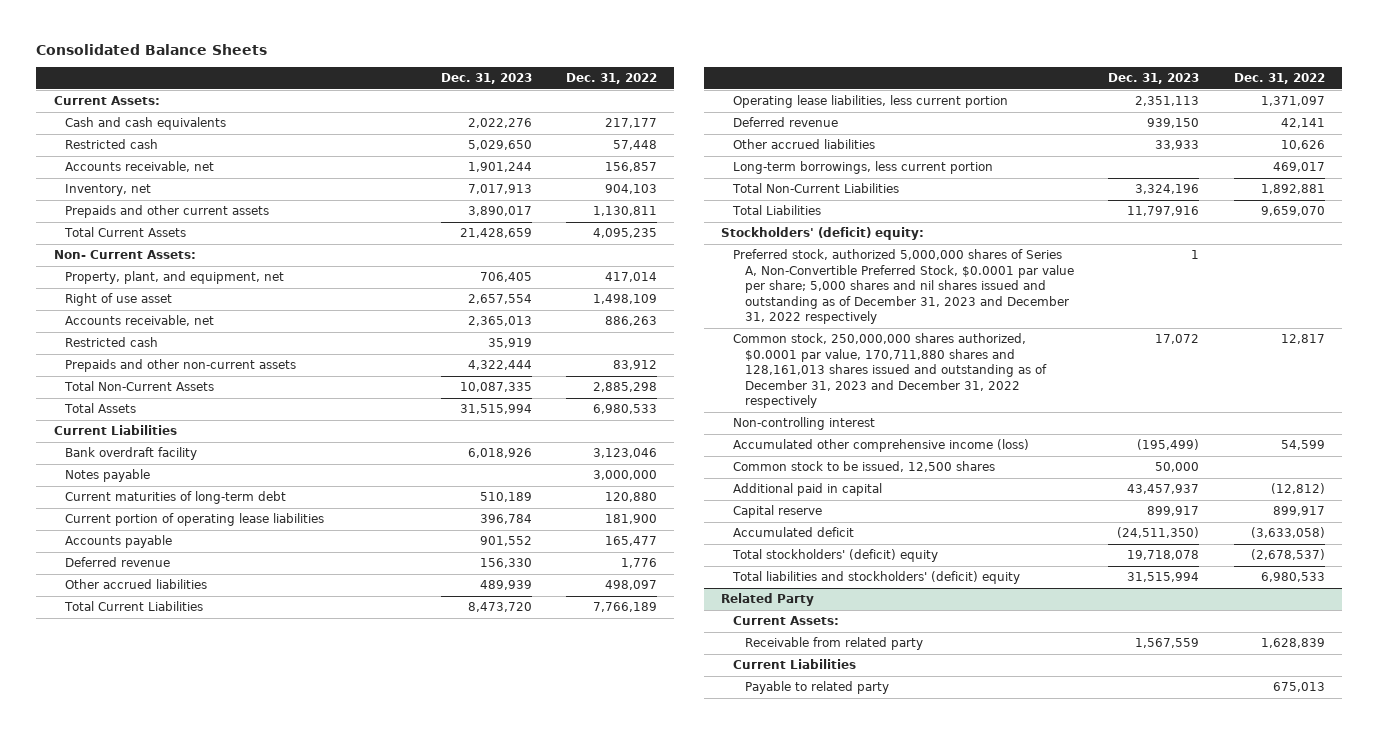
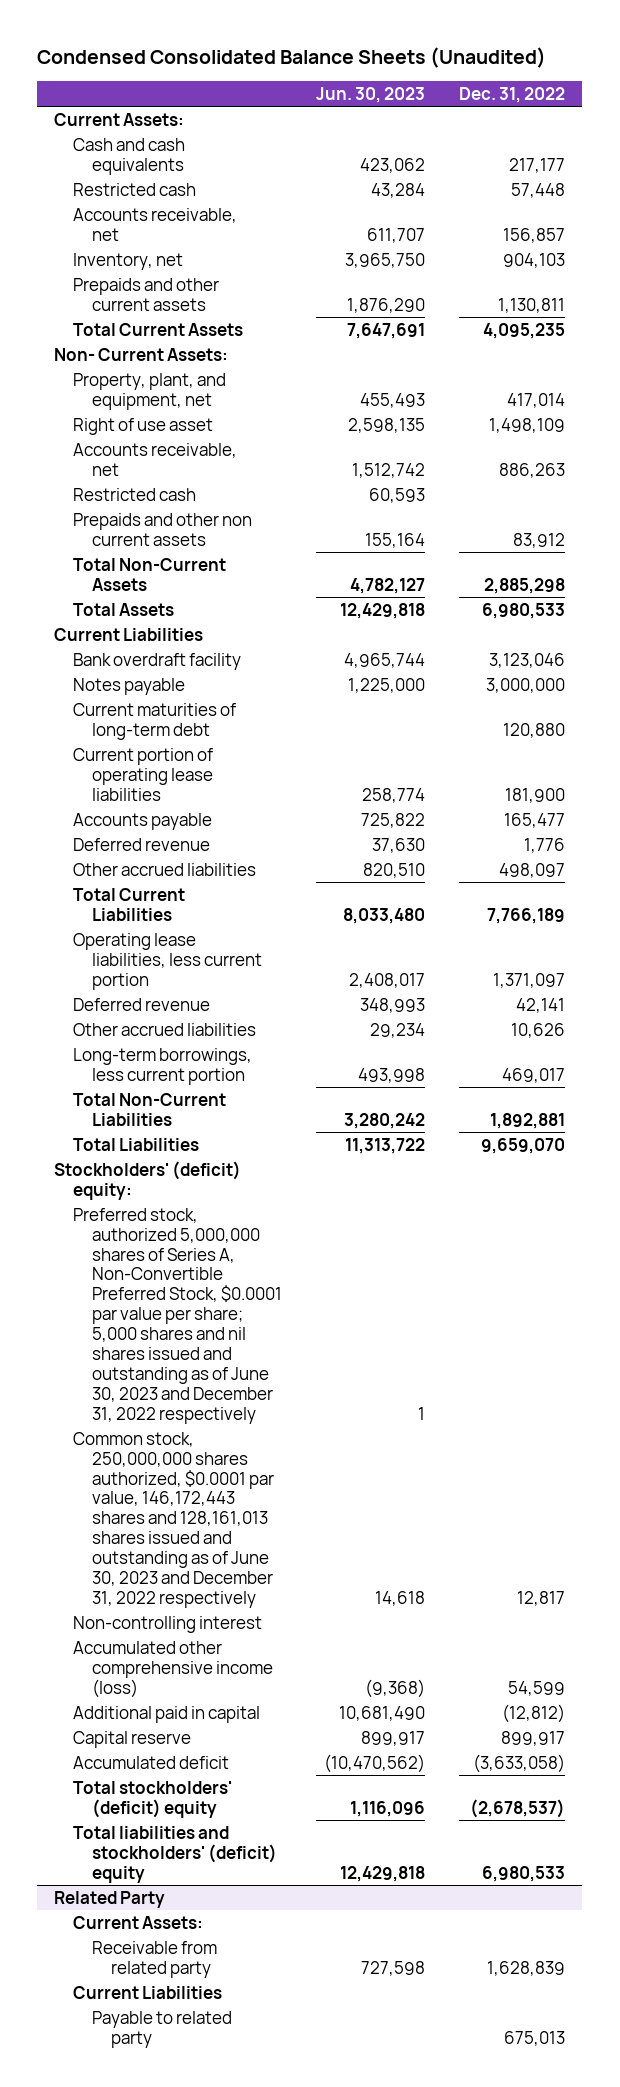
- Consolidated Balance Sheets
+ Condensed Consolidated Balance Sheets (Unaudited)
- | Dec. 31, 2023 | Dec. 31, 2022
+ | Jun. 30, 2023 | Dec. 31, 2022
- Prepaids and other non-current assets | 4,322,444 | 83,912
+ Prepaids and other non current assets | 155,164 | 83,912
- Preferred stock, authorized 5,000,000 shares of Series A, Non-Convertible Preferred Stock, $0.0001 par value per share; 5,000 shares and nil shares issued and outstanding as of December 31, 2023 and December 31, 2022 respectively | 1 |
- Common stock, 250,000,000 shares authorized, $0.0001 par value, 170,711,880 shares and 128,161,013 shares issued and outstanding as of December 31, 2023 and December 31, 2022 respectively | 17,072 | 12,817
+ Preferred stock, authorized 5,000,000 shares of Series A, Non-Convertible Preferred Stock, $0.0001 par value per share; 5,000 shares and nil shares issued and outstanding as of June 30, 2023 and December 31, 2022 respectively | 1 |
+ Common stock, 250,000,000 shares authorized, $0.0001 par value, 146,172,443 shares and 128,161,013 shares issued and outstanding as of June 30, 2023 and December 31, 2022 respectively | 14,618 | 12,817
- Common stock to be issued, 12,500 shares | 50,000 |

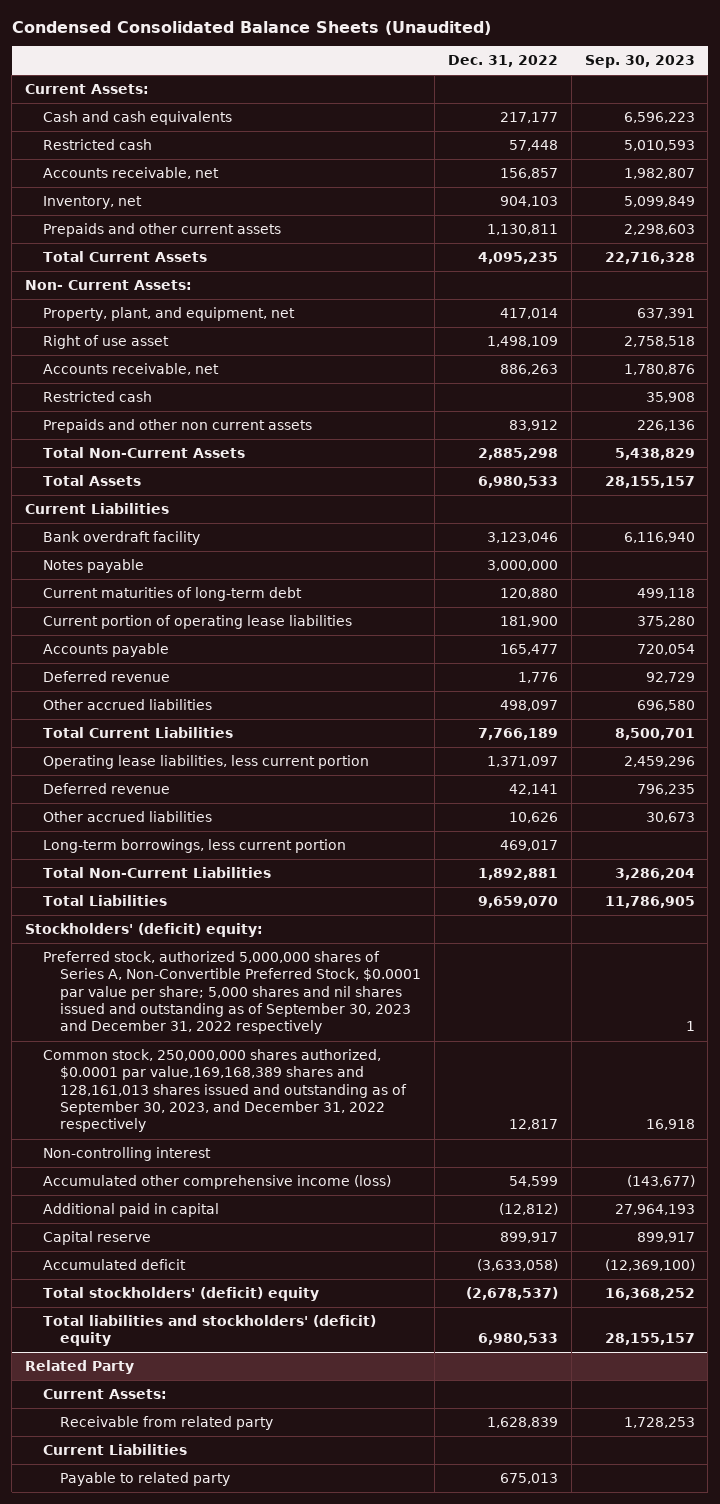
- | Jun. 30, 2023 | Dec. 31, 2022
+ | Dec. 31, 2022 | Sep. 30, 2023
- Preferred stock, authorized 5,000,000 shares of Series A, Non-Convertible Preferred Stock, $0.0001 par value per share; 5,000 shares and nil shares issued and outstanding as of June 30, 2023 and December 31, 2022 respectively | 1 |
- Common stock, 250,000,000 shares authorized, $0.0001 par value, 146,172,443 shares and 128,161,013 shares issued and outstanding as of June 30, 2023 and December 31, 2022 respectively | 14,618 | 12,817
+ Preferred stock, authorized 5,000,000 shares of Series A, Non-Convertible Preferred Stock, $0.0001 par value per share; 5,000 shares and nil shares issued and outstanding as of September 30, 2023 and December 31, 2022 respectively | | 1
+ Common stock, 250,000,000 shares authorized, $0.0001 par value,169,168,389 shares and 128,161,013 shares issued and outstanding as of September 30, 2023, and December 31, 2022 respectively | 12,817 | 16,918

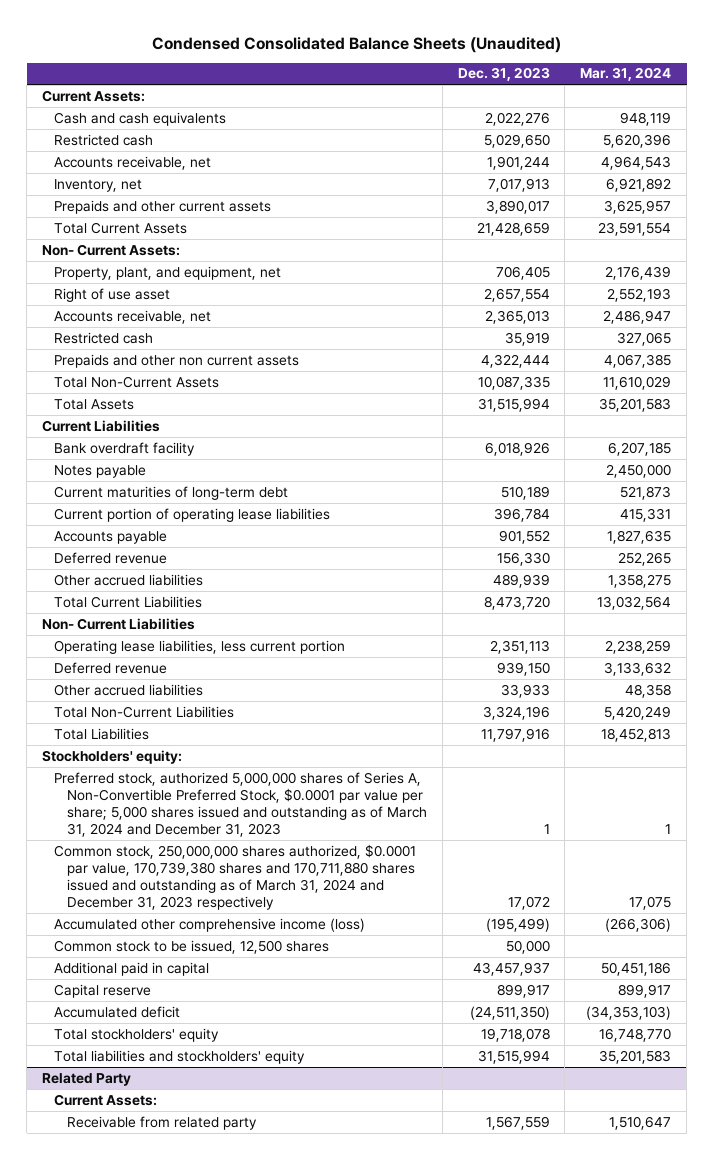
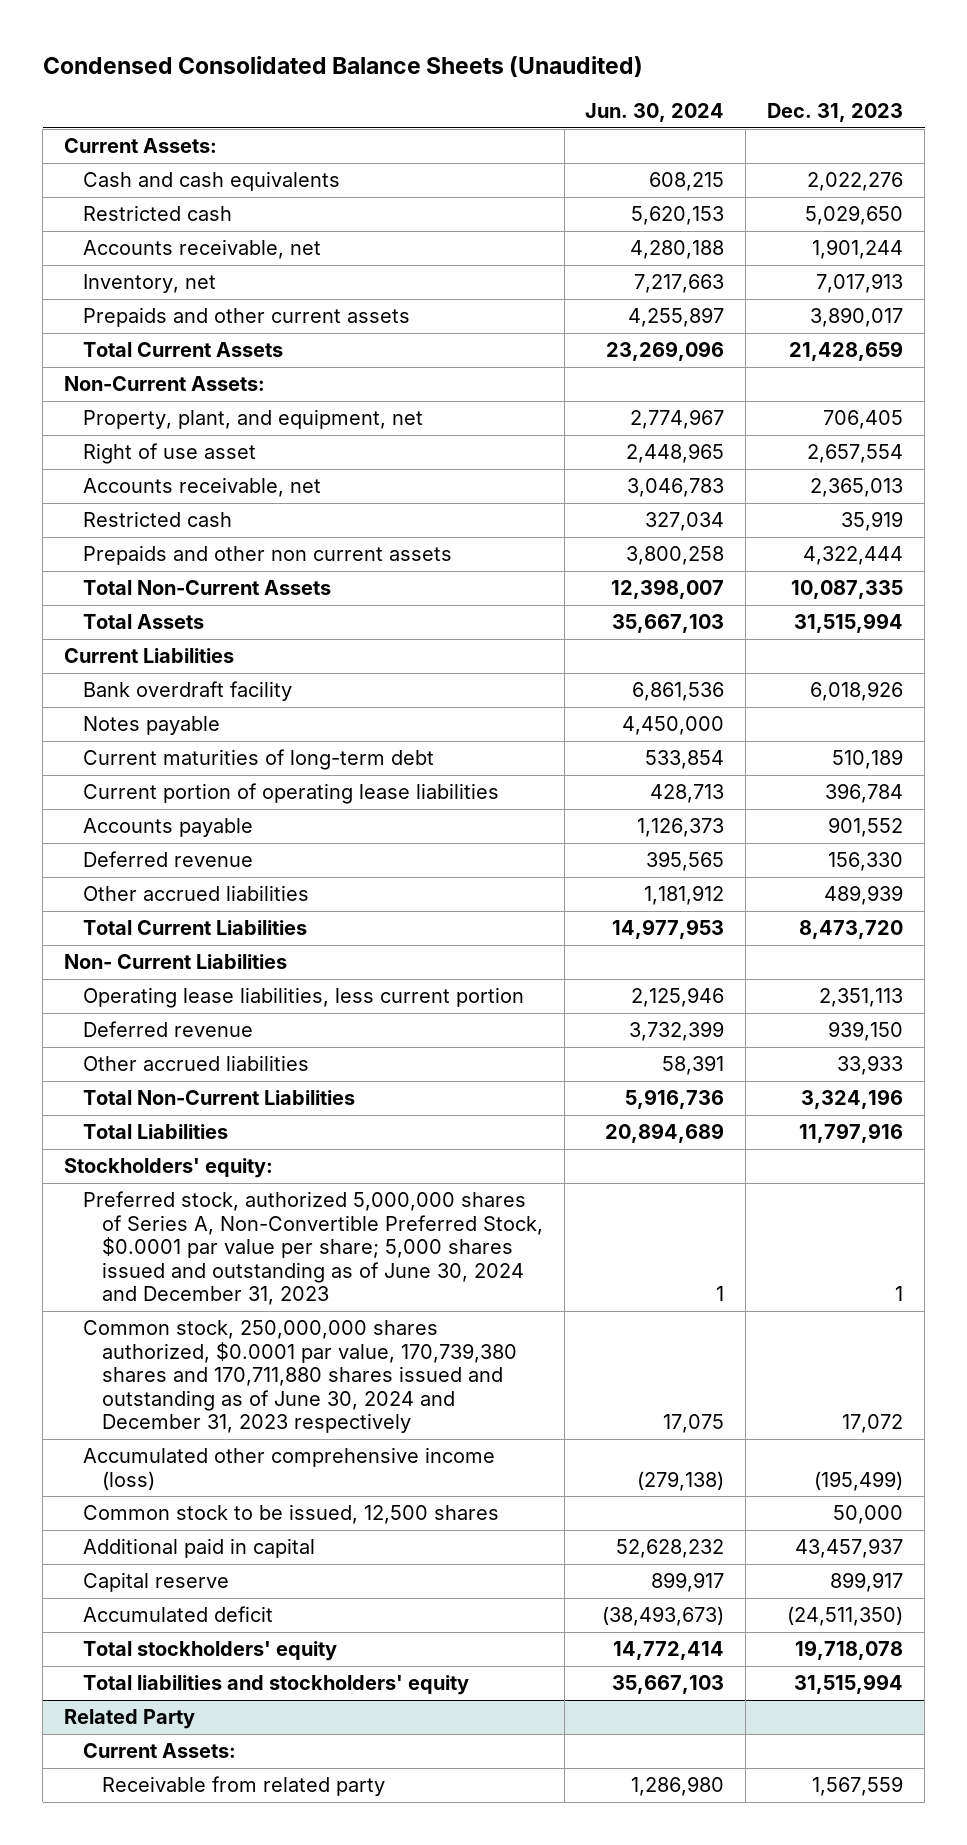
- | Dec. 31, 2023 | Mar. 31, 2024
+ | Jun. 30, 2024 | Dec. 31, 2023
- Non- Current Assets:
+ Non-Current Assets:
- Preferred stock, authorized 5,000,000 shares of Series A, Non-Convertible Preferred Stock, $0.0001 par value per share; 5,000 shares issued and outstanding as of March 31, 2024 and December 31, 2023 | 1 | 1
- Common stock, 250,000,000 shares authorized, $0.0001 par value, 170,739,380 shares and 170,711,880 shares issued and outstanding as of March 31, 2024 and December 31, 2023 respectively | 17,072 | 17,075
+ Preferred stock, authorized 5,000,000 shares of Series A, Non-Convertible Preferred Stock, $0.0001 par value per share; 5,000 shares issued and outstanding as of June 30, 2024 and December 31, 2023 | 1 | 1
+ Common stock, 250,000,000 shares authorized, $0.0001 par value, 170,739,380 shares and 170,711,880 shares issued and outstanding as of June 30, 2024 and December 31, 2023 respectively | 17,075 | 17,072

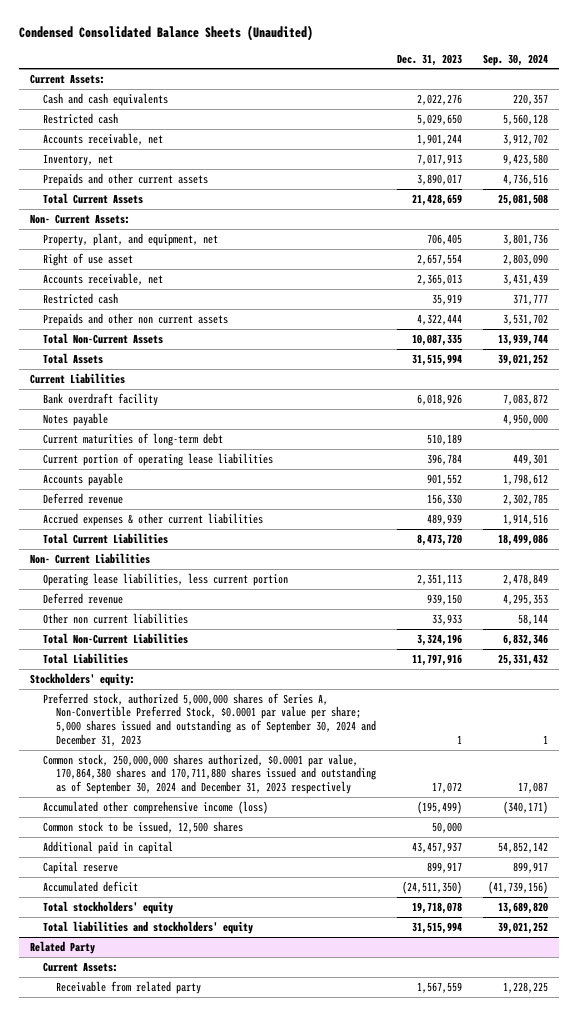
- | Jun. 30, 2024 | Dec. 31, 2023
+ | Dec. 31, 2023 | Sep. 30, 2024
- Non-Current Assets:
+ Non- Current Assets:
- Other accrued liabilities | 1,181,912 | 489,939
+ Accrued expenses & other current liabilities | 489,939 | 1,914,516
- Other accrued liabilities | 58,391 | 33,933
+ Other non current liabilities | 33,933 | 58,144
- Preferred stock, authorized 5,000,000 shares of Series A, Non-Convertible Preferred Stock, $0.0001 par value per share; 5,000 shares issued and outstanding as of June 30, 2024 and December 31, 2023 | 1 | 1
- Common stock, 250,000,000 shares authorized, $0.0001 par value, 170,739,380 shares and 170,711,880 shares issued and outstanding as of June 30, 2024 and December 31, 2023 respectively | 17,075 | 17,072
+ Preferred stock, authorized 5,000,000 shares of Series A, Non-Convertible Preferred Stock, $0.0001 par value per share; 5,000 shares issued and outstanding as of September 30, 2024 and December 31, 2023 | 1 | 1
+ Common stock, 250,000,000 shares authorized, $0.0001 par value, 170,864,380 shares and 170,711,880 shares issued and outstanding as of September 30, 2024 and December 31, 2023 respectively | 17,072 | 17,087

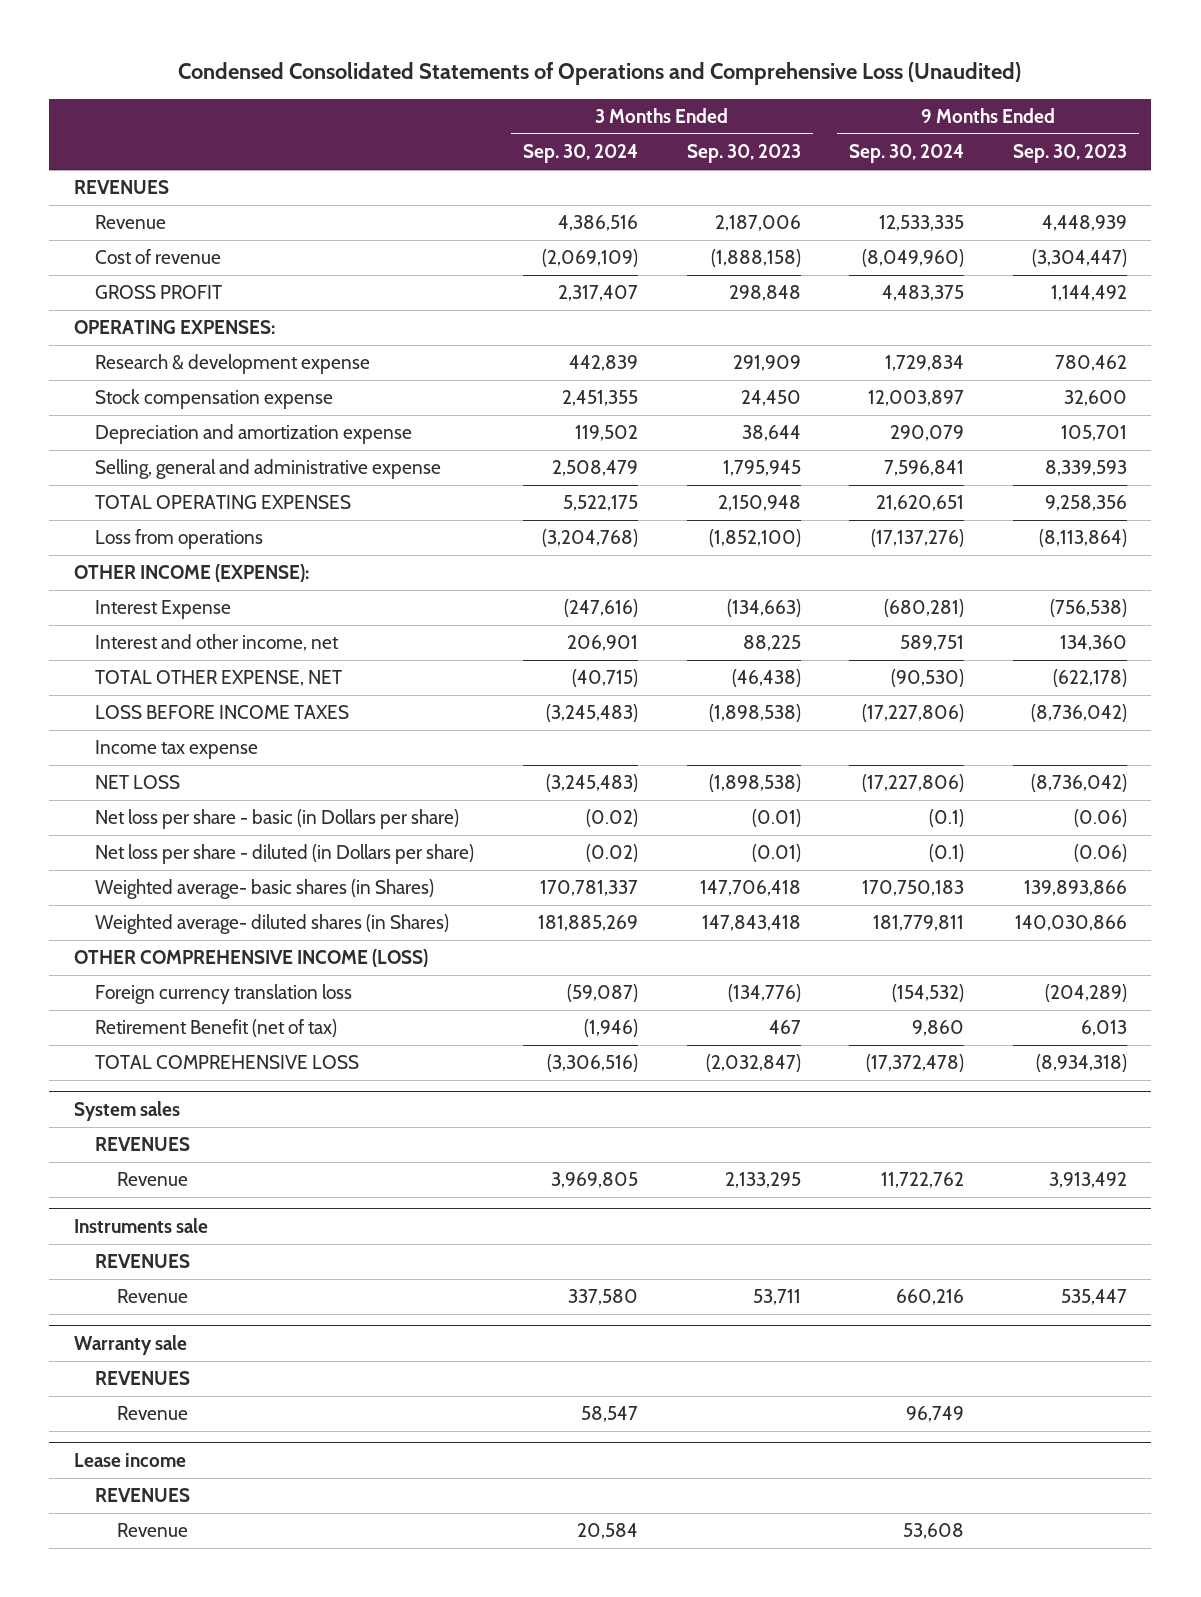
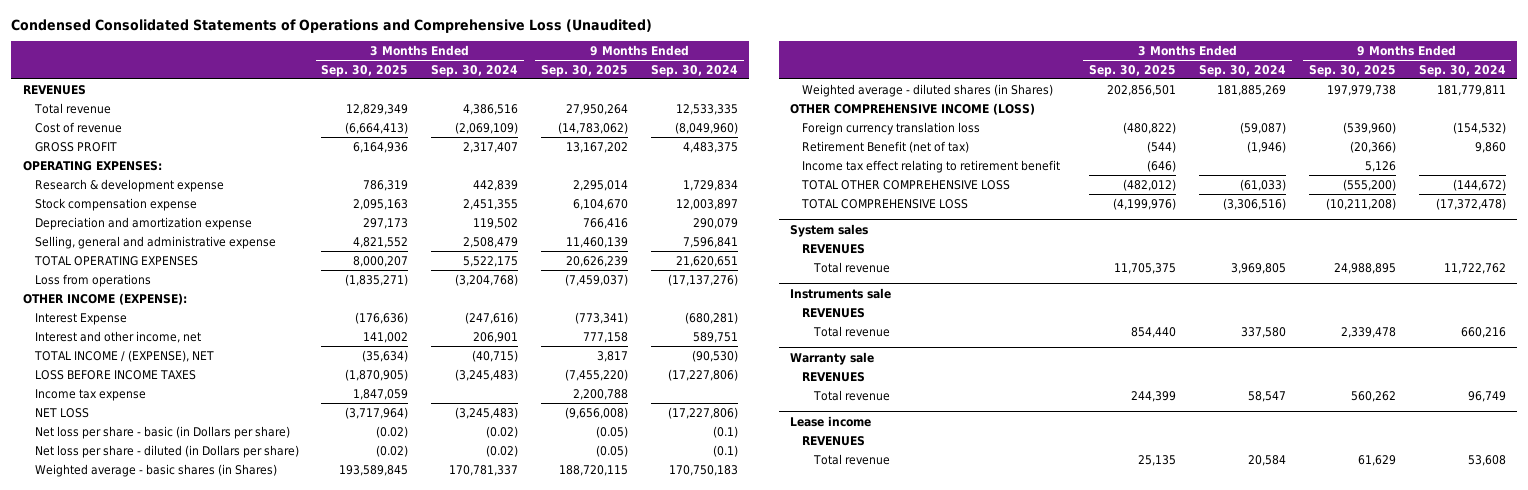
- | 3 Months Ended Sep. 30, 2024 | 3 Months Ended Sep. 30, 2023 | 9 Months Ended Sep. 30, 2024 | 9 Months Ended Sep. 30, 2023
+ | 3 Months Ended Sep. 30, 2025 | 3 Months Ended Sep. 30, 2024 | 9 Months Ended Sep. 30, 2025 | 9 Months Ended Sep. 30, 2024
- Revenue | 4,386,516 | 2,187,006 | 12,533,335 | 4,448,939
+ Total revenue | 12,829,349 | 4,386,516 | 27,950,264 | 12,533,335
- TOTAL OTHER EXPENSE, NET | (40,715) | (46,438) | (90,530) | (622,178)
+ TOTAL INCOME / (EXPENSE), NET | (35,634) | (40,715) | 3,817 | (90,530)
- Weighted average- basic shares (in Shares) | 170,781,337 | 147,706,418 | 170,750,183 | 139,893,866
- Weighted average- diluted shares (in Shares) | 181,885,269 | 147,843,418 | 181,779,811 | 140,030,866
+ Weighted average - basic shares (in Shares) | 193,589,845 | 170,781,337 | 188,720,115 | 170,750,183
+ Weighted average - diluted shares (in Shares) | 202,856,501 | 181,885,269 | 197,979,738 | 181,779,811
+ Income tax effect relating to retirement benefit | (646) | | 5,126 |
+ TOTAL OTHER COMPREHENSIVE LOSS | (482,012) | (61,033) | (555,200) | (144,672)
@ System sales
- Revenue | 3,969,805 | 2,133,295 | 11,722,762 | 3,913,492
+ Total revenue | 11,705,375 | 3,969,805 | 24,988,895 | 11,722,762
@ Instruments sale
- Revenue | 337,580 | 53,711 | 660,216 | 535,447
+ Total revenue | 854,440 | 337,580 | 2,339,478 | 660,216
@ Warranty sale
- Revenue | 58,547 | | 96,749 |
+ Total revenue | 244,399 | 58,547 | 560,262 | 96,749
@ Lease income
- Revenue | 20,584 | | 53,608 |
+ Total revenue | 25,135 | 20,584 | 61,629 | 53,608

